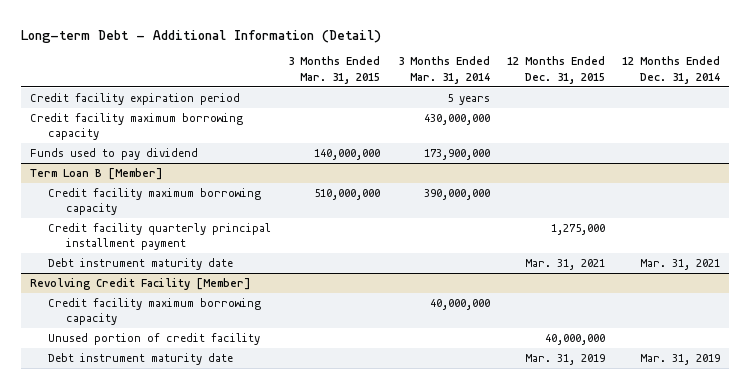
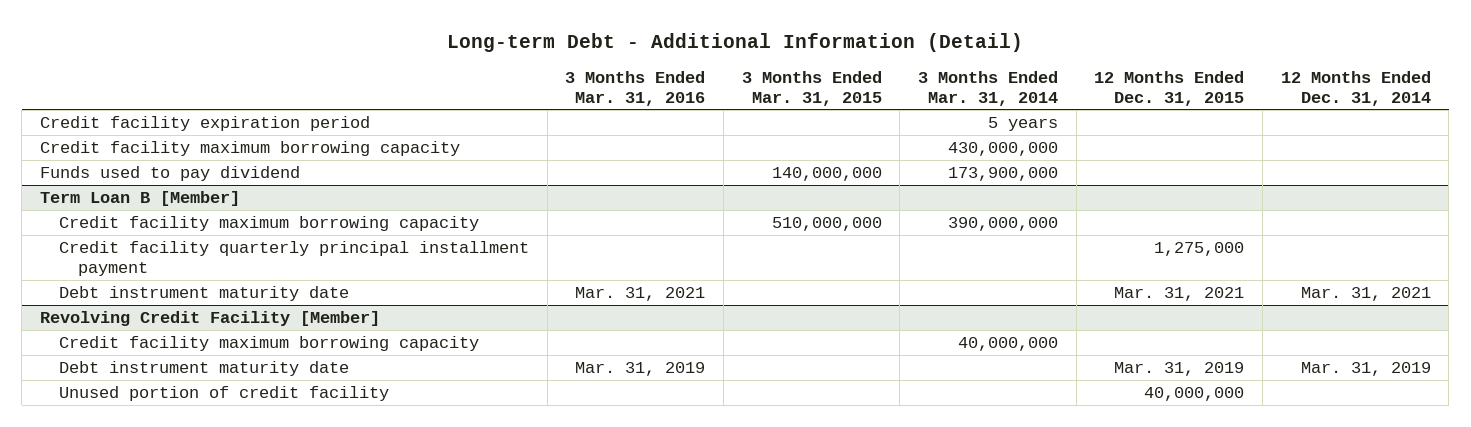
- | 3 Months Ended Mar. 31, 2015 | 3 Months Ended Mar. 31, 2014 | 12 Months Ended Dec. 31, 2015 | 12 Months Ended Dec. 31, 2014
+ | 3 Months Ended Mar. 31, 2016 | 3 Months Ended Mar. 31, 2015 | 3 Months Ended Mar. 31, 2014 | 12 Months Ended Dec. 31, 2015 | 12 Months Ended Dec. 31, 2014
@ Revolving Credit Facility [Member]
moved down: Unused portion of credit facility | | | | 40,000,000 |

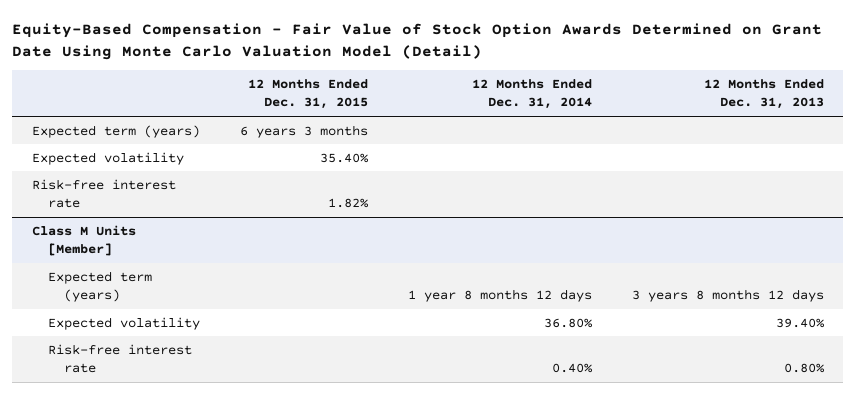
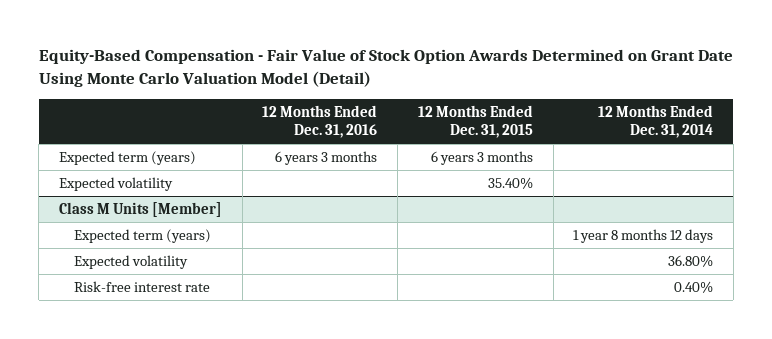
- | 12 Months Ended Dec. 31, 2015 | 12 Months Ended Dec. 31, 2014 | 12 Months Ended Dec. 31, 2013
+ | 12 Months Ended Dec. 31, 2016 | 12 Months Ended Dec. 31, 2015 | 12 Months Ended Dec. 31, 2014
- Risk-free interest rate | 1.82% | |

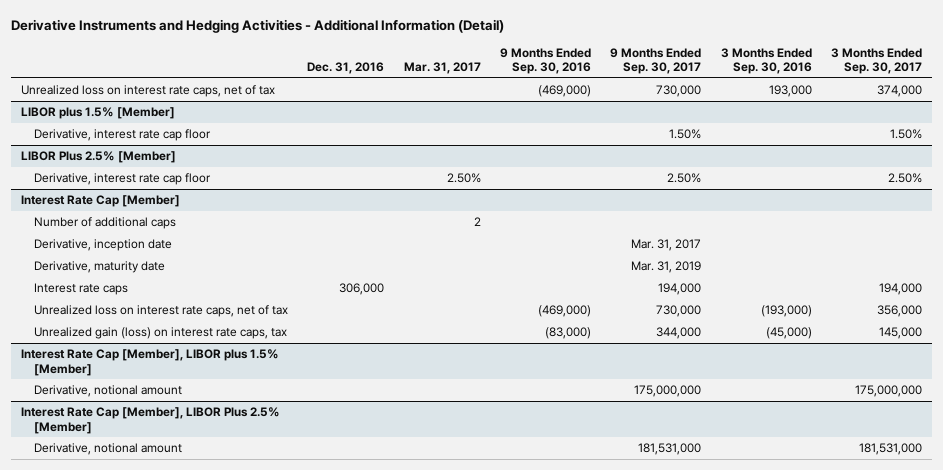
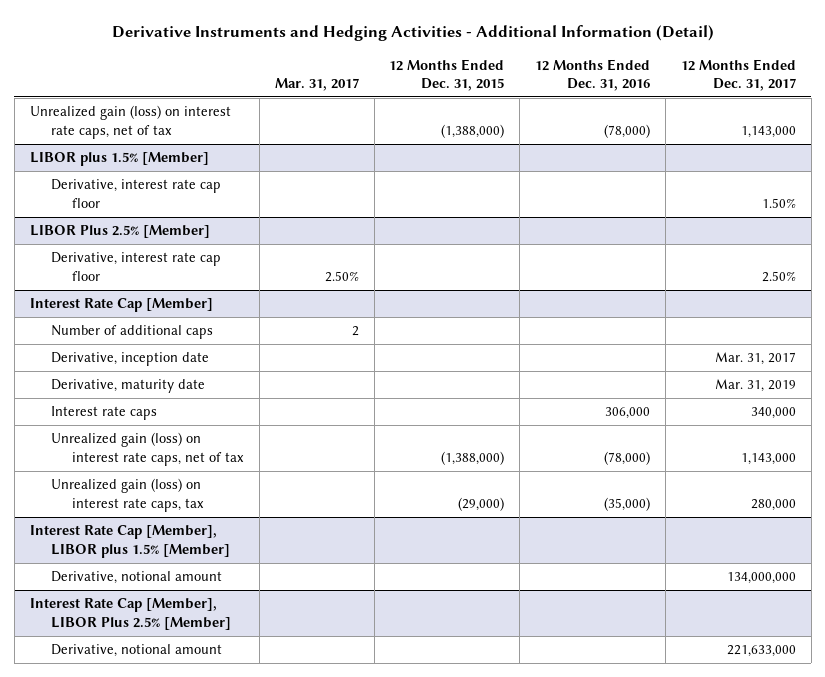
- | Dec. 31, 2016 | Mar. 31, 2017 | 9 Months Ended Sep. 30, 2016 | 9 Months Ended Sep. 30, 2017 | 3 Months Ended Sep. 30, 2016 | 3 Months Ended Sep. 30, 2017
+ | Mar. 31, 2017 | 12 Months Ended Dec. 31, 2015 | 12 Months Ended Dec. 31, 2016 | 12 Months Ended Dec. 31, 2017
- Unrealized loss on interest rate caps, net of tax | | | (469,000) | 730,000 | 193,000 | 374,000
+ Unrealized gain (loss) on interest rate caps, net of tax | | (1,388,000) | (78,000) | 1,143,000
@ Interest Rate Cap [Member]
- Unrealized loss on interest rate caps, net of tax | | | (469,000) | 730,000 | (193,000) | 356,000
+ Unrealized gain (loss) on interest rate caps, net of tax | | (1,388,000) | (78,000) | 1,143,000

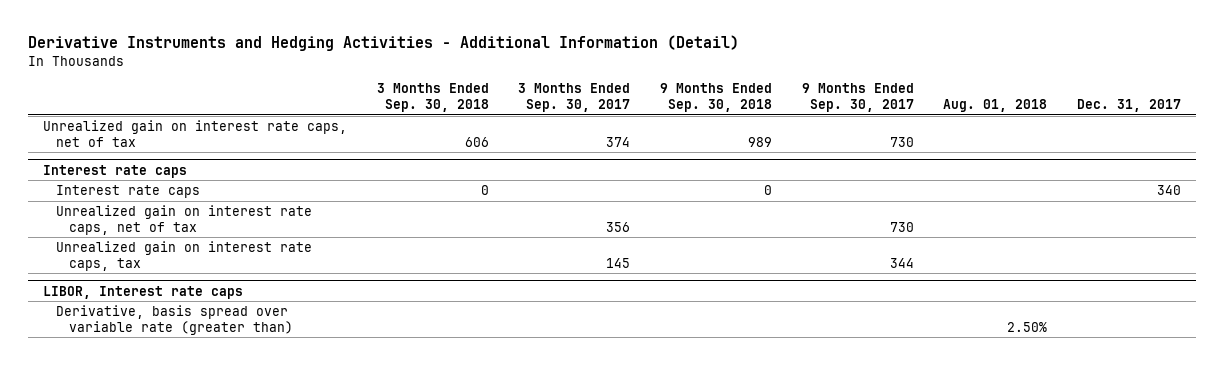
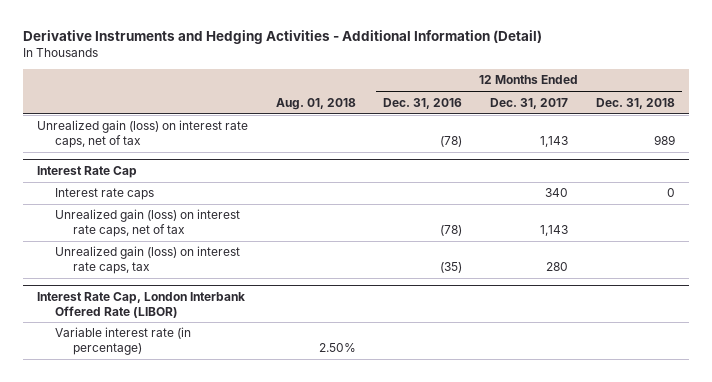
- | 3 Months Ended Sep. 30, 2018 | 3 Months Ended Sep. 30, 2017 | 9 Months Ended Sep. 30, 2018 | 9 Months Ended Sep. 30, 2017 | Aug. 01, 2018 | Dec. 31, 2017
+ | Aug. 01, 2018 | 12 Months Ended Dec. 31, 2016 | 12 Months Ended Dec. 31, 2017 | 12 Months Ended Dec. 31, 2018
- Unrealized gain on interest rate caps, net of tax | 606 | 374 | 989 | 730 | |
- Interest rate caps
+ Unrealized gain (loss) on interest rate caps, net of tax | | (78) | 1,143 | 989
+ Interest Rate Cap
- Unrealized gain on interest rate caps, net of tax | | 356 | | 730 | |
- Unrealized gain on interest rate caps, tax | | 145 | | 344 | |
- LIBOR, Interest rate caps
- Derivative, basis spread over variable rate (greater than) | | | | | 2.50% |
+ Unrealized gain (loss) on interest rate caps, net of tax | | (78) | 1,143 |
+ Unrealized gain (loss) on interest rate caps, tax | | (35) | 280 |
+ Interest Rate Cap, London Interbank Offered Rate (LIBOR)
+ Variable interest rate (in percentage) | 2.50% | | |

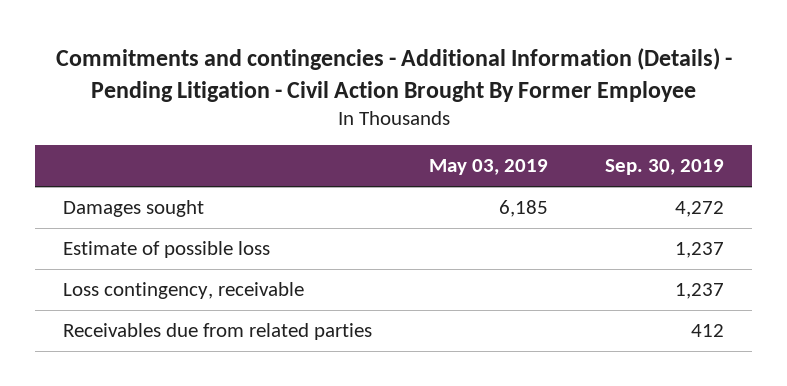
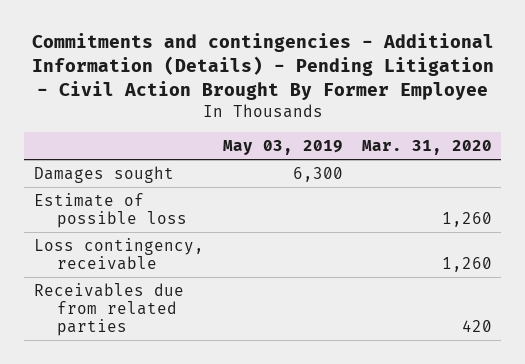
- | May 03, 2019 | Sep. 30, 2019
+ | May 03, 2019 | Mar. 31, 2020
- Damages sought | 6,185 | 4,272
+ Damages sought | 6,300 |

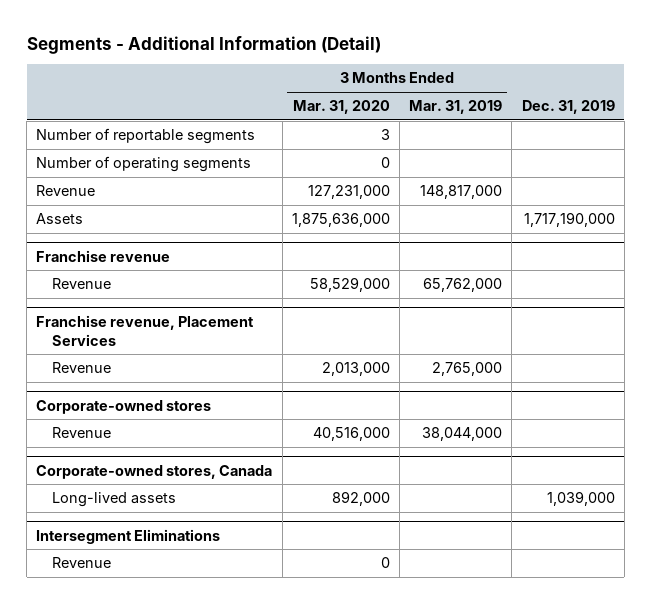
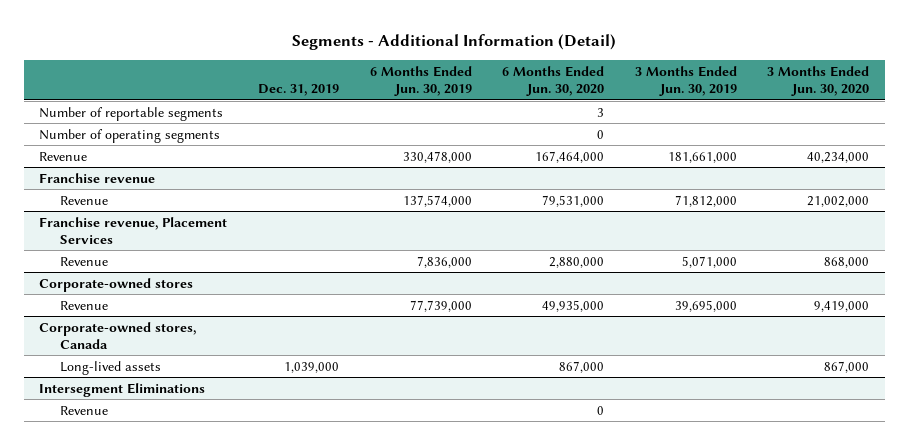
- | 3 Months Ended Mar. 31, 2020 | 3 Months Ended Mar. 31, 2019 | Dec. 31, 2019
+ | Dec. 31, 2019 | 6 Months Ended Jun. 30, 2019 | 6 Months Ended Jun. 30, 2020 | 3 Months Ended Jun. 30, 2019 | 3 Months Ended Jun. 30, 2020
- Assets | 1,875,636,000 | | 1,717,190,000

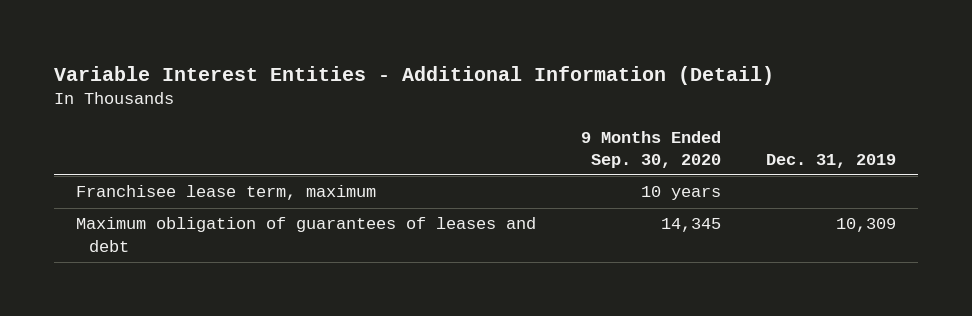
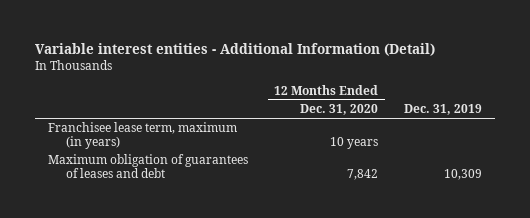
- Variable Interest Entities - Additional Information (Detail)
+ Variable interest entities - Additional Information (Detail)
- | 9 Months Ended Sep. 30, 2020 | Dec. 31, 2019
+ | 12 Months Ended Dec. 31, 2020 | Dec. 31, 2019
- Franchisee lease term, maximum | 10 years |
+ Franchisee lease term, maximum (in years) | 10 years |

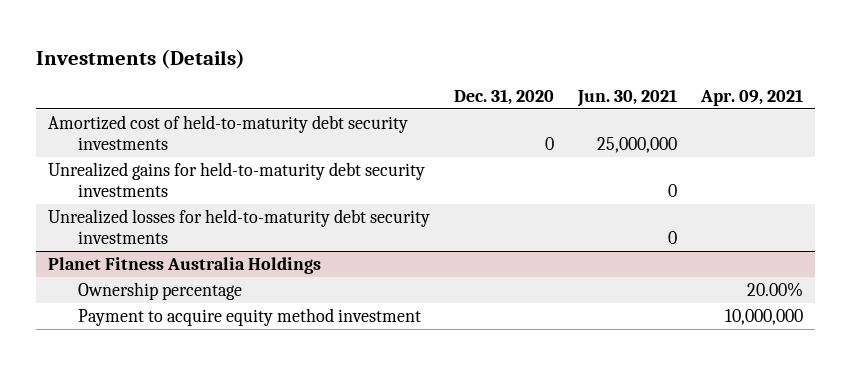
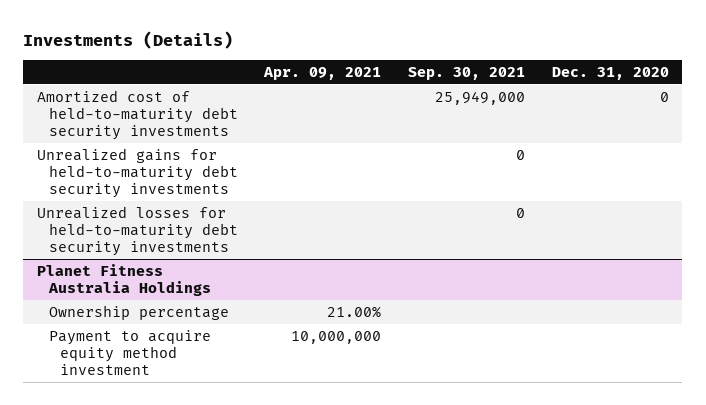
- | Dec. 31, 2020 | Jun. 30, 2021 | Apr. 09, 2021
+ | Apr. 09, 2021 | Sep. 30, 2021 | Dec. 31, 2020
@ Planet Fitness Australia Holdings
- Ownership percentage | | | 20.00%
+ Ownership percentage | 21.00% | |

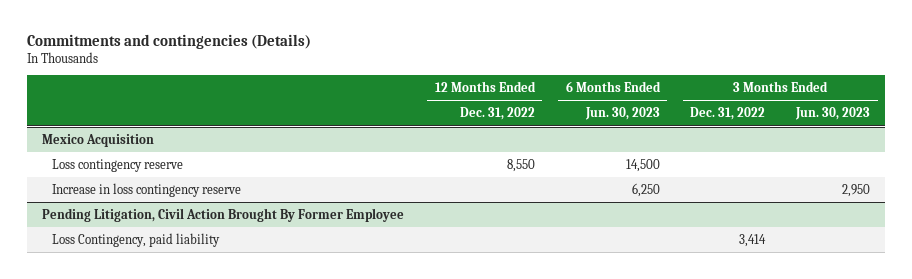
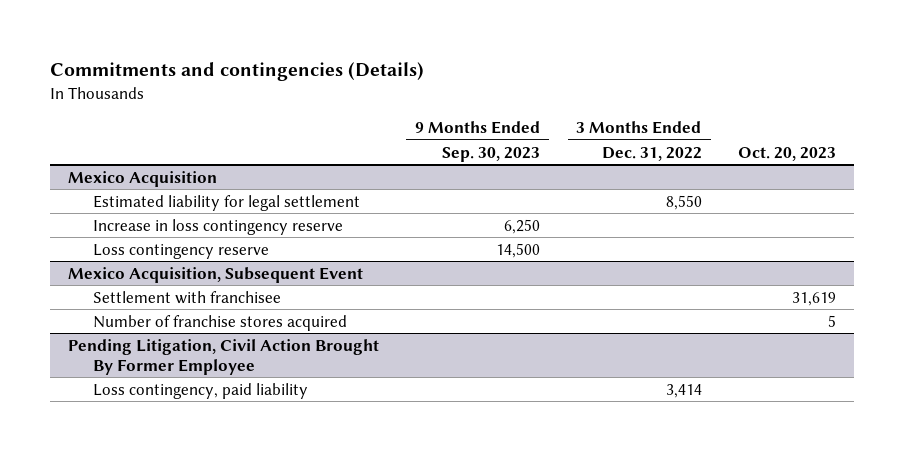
- | 12 Months Ended Dec. 31, 2022 | 6 Months Ended Jun. 30, 2023 | 3 Months Ended Dec. 31, 2022 | 3 Months Ended Jun. 30, 2023
+ | 9 Months Ended Sep. 30, 2023 | 3 Months Ended Dec. 31, 2022 | Oct. 20, 2023
@ Mexico Acquisition
+ Estimated liability for legal settlement | | 8,550 |
moved down: Loss contingency reserve | 14,500 | |
+ Mexico Acquisition, Subsequent Event
+ Settlement with franchisee | | | 31,619
+ Number of franchise stores acquired | | | 5
@ Pending Litigation, Civil Action Brought By Former Employee
- Loss Contingency, paid liability | | | 3,414 |
+ Loss contingency, paid liability | | 3,414 |

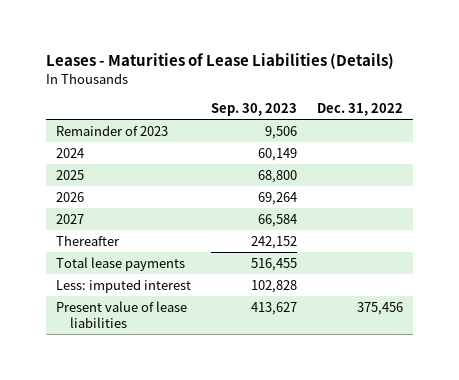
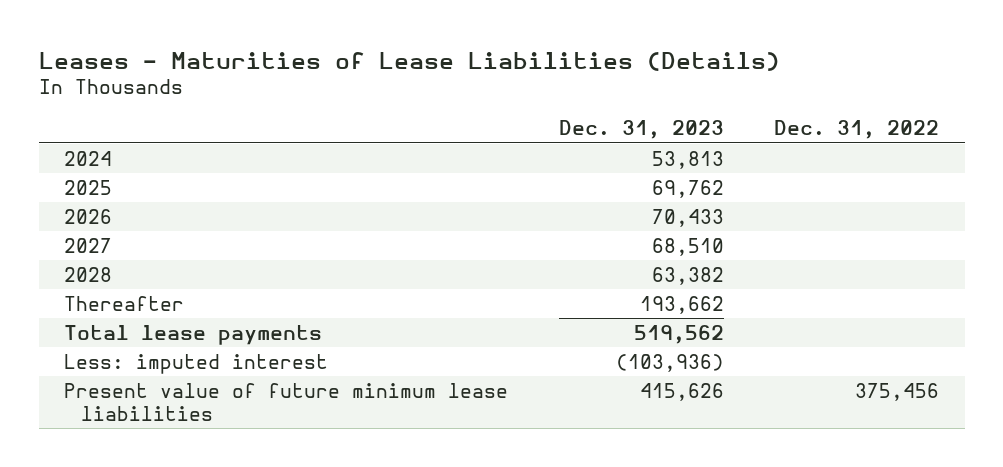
- | Sep. 30, 2023 | Dec. 31, 2022
+ | Dec. 31, 2023 | Dec. 31, 2022
- Remainder of 2023 | 9,506 |
+ 2028 | 63,382 |
- Present value of lease liabilities | 413,627 | 375,456
+ Present value of future minimum lease liabilities | 415,626 | 375,456

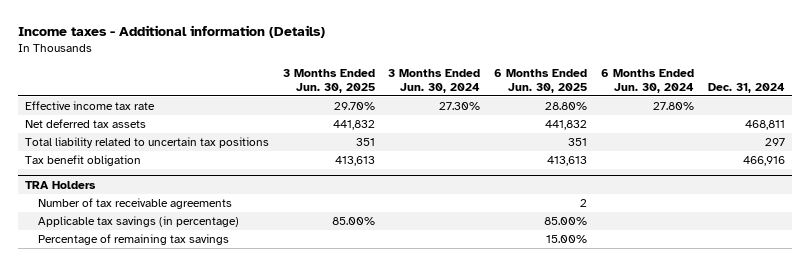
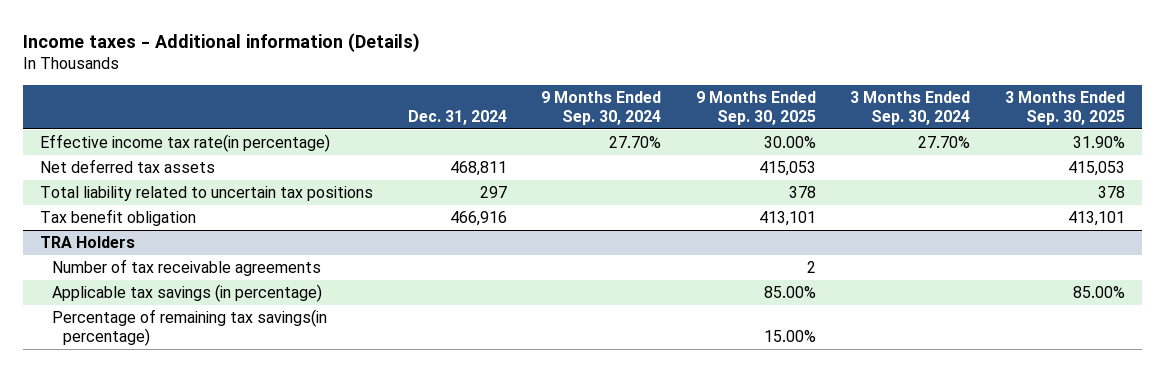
- | 3 Months Ended Jun. 30, 2025 | 3 Months Ended Jun. 30, 2024 | 6 Months Ended Jun. 30, 2025 | 6 Months Ended Jun. 30, 2024 | Dec. 31, 2024
+ | Dec. 31, 2024 | 9 Months Ended Sep. 30, 2024 | 9 Months Ended Sep. 30, 2025 | 3 Months Ended Sep. 30, 2024 | 3 Months Ended Sep. 30, 2025
- Effective income tax rate | 29.70% | 27.30% | 28.80% | 27.80% |
+ Effective income tax rate(in percentage) | | 27.70% | 30.00% | 27.70% | 31.90%
@ TRA Holders
- Percentage of remaining tax savings | | | 15.00% | |
+ Percentage of remaining tax savings(in percentage) | | | 15.00% | |

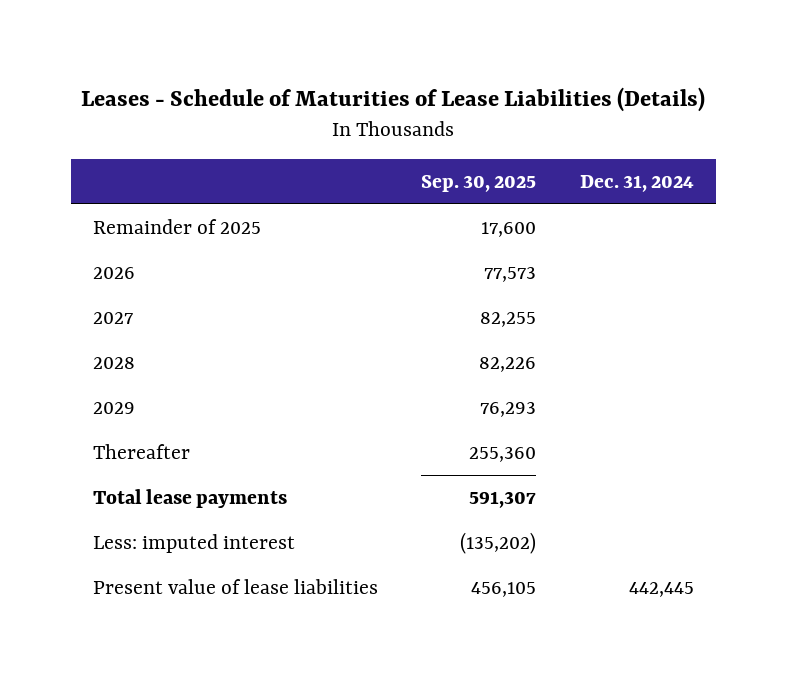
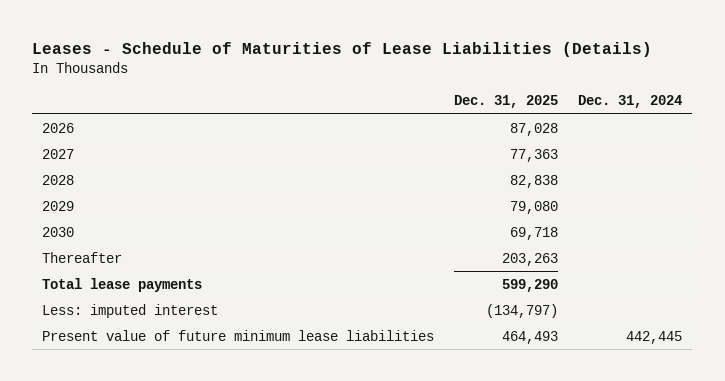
- | Sep. 30, 2025 | Dec. 31, 2024
+ | Dec. 31, 2025 | Dec. 31, 2024
- Remainder of 2025 | 17,600 |
+ 2030 | 69,718 |
- Present value of lease liabilities | 456,105 | 442,445
+ Present value of future minimum lease liabilities | 464,493 | 442,445

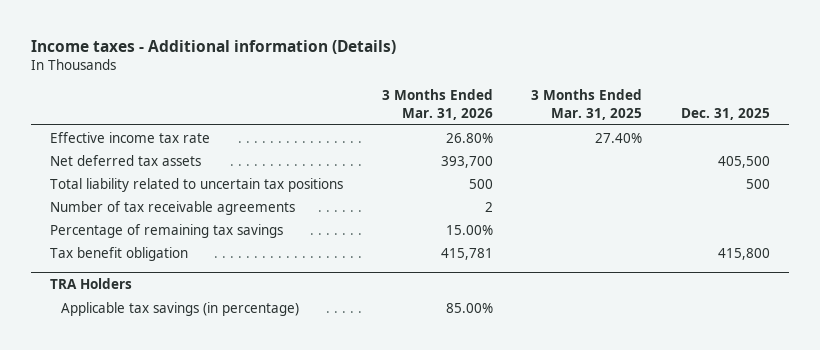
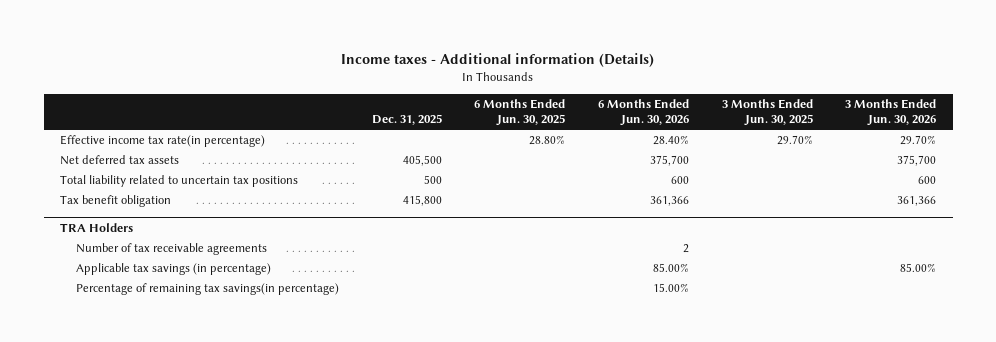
- | 3 Months Ended Mar. 31, 2026 | 3 Months Ended Mar. 31, 2025 | Dec. 31, 2025
+ | Dec. 31, 2025 | 6 Months Ended Jun. 30, 2025 | 6 Months Ended Jun. 30, 2026 | 3 Months Ended Jun. 30, 2025 | 3 Months Ended Jun. 30, 2026
- Effective income tax rate | 26.80% | 27.40% |
+ Effective income tax rate(in percentage) | | 28.80% | 28.40% | 29.70% | 29.70%
- Number of tax receivable agreements | 2 | |
- Percentage of remaining tax savings | 15.00% | |
@ TRA Holders
+ Number of tax receivable agreements | | | 2 | |
+ Percentage of remaining tax savings(in percentage) | | | 15.00% | |

